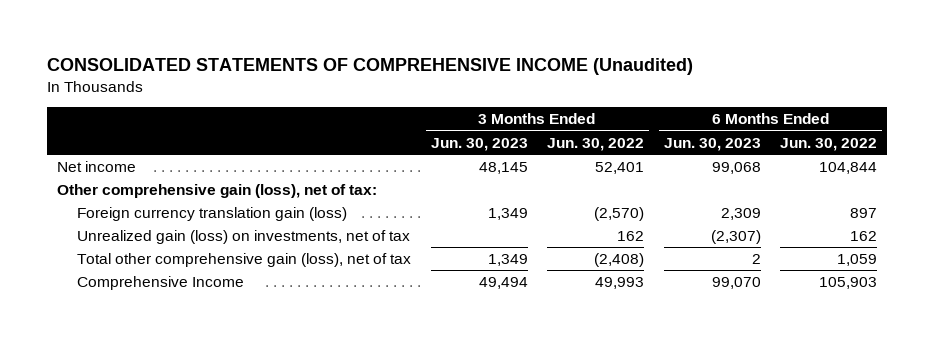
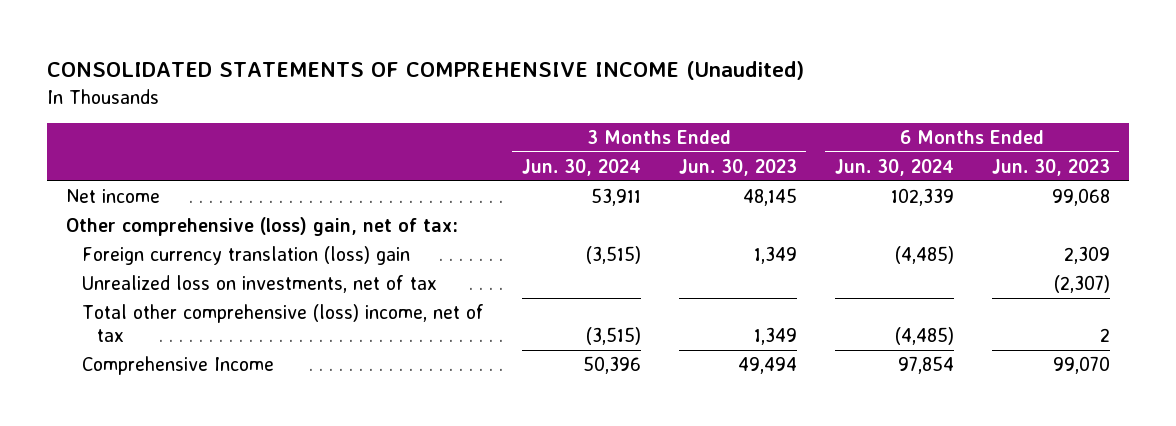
- | 3 Months Ended Jun. 30, 2023 | 3 Months Ended Jun. 30, 2022 | 6 Months Ended Jun. 30, 2023 | 6 Months Ended Jun. 30, 2022
+ | 3 Months Ended Jun. 30, 2024 | 3 Months Ended Jun. 30, 2023 | 6 Months Ended Jun. 30, 2024 | 6 Months Ended Jun. 30, 2023
- Other comprehensive gain (loss), net of tax:
- Foreign currency translation gain (loss) | 1,349 | (2,570) | 2,309 | 897
- Unrealized gain (loss) on investments, net of tax | | 162 | (2,307) | 162
- Total other comprehensive gain (loss), net of tax | 1,349 | (2,408) | 2 | 1,059
+ Other comprehensive (loss) gain, net of tax:
+ Foreign currency translation (loss) gain | (3,515) | 1,349 | (4,485) | 2,309
+ Unrealized loss on investments, net of tax | | | | (2,307)
+ Total other comprehensive (loss) income, net of tax | (3,515) | 1,349 | (4,485) | 2

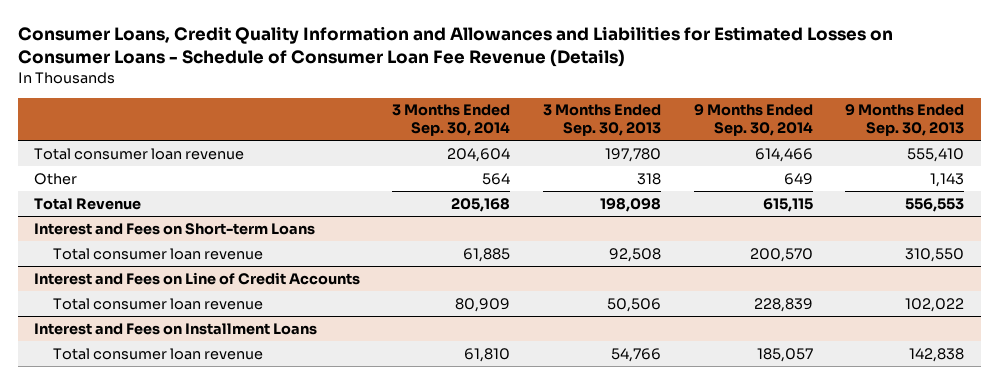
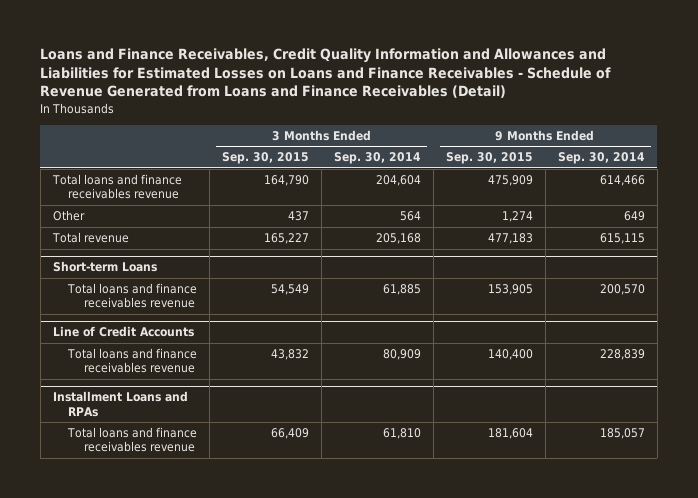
- Consumer Loans, Credit Quality Information and Allowances and Liabilities for Estimated Losses on Consumer Loans - Schedule of Consumer Loan Fee Revenue (Details)
+ Loans and Finance Receivables, Credit Quality Information and Allowances and Liabilities for Estimated Losses on Loans and Finance Receivables - Schedule of Revenue Generated from Loans and Finance Receivables (Detail)
- | 3 Months Ended Sep. 30, 2014 | 3 Months Ended Sep. 30, 2013 | 9 Months Ended Sep. 30, 2014 | 9 Months Ended Sep. 30, 2013
+ | 3 Months Ended Sep. 30, 2015 | 3 Months Ended Sep. 30, 2014 | 9 Months Ended Sep. 30, 2015 | 9 Months Ended Sep. 30, 2014
- Total consumer loan revenue | 204,604 | 197,780 | 614,466 | 555,410
+ Total loans and finance receivables revenue | 164,790 | 204,604 | 475,909 | 614,466
- Total Revenue | 205,168 | 198,098 | 615,115 | 556,553
- Interest and Fees on Short-term Loans
- Total consumer loan revenue | 61,885 | 92,508 | 200,570 | 310,550
- Interest and Fees on Line of Credit Accounts
- Total consumer loan revenue | 80,909 | 50,506 | 228,839 | 102,022
- Interest and Fees on Installment Loans
- Total consumer loan revenue | 61,810 | 54,766 | 185,057 | 142,838
+ Total revenue | 165,227 | 205,168 | 477,183 | 615,115
+ Short-term Loans
+ Total loans and finance receivables revenue | 54,549 | 61,885 | 153,905 | 200,570
+ Line of Credit Accounts
+ Total loans and finance receivables revenue | 43,832 | 80,909 | 140,400 | 228,839
+ Installment Loans and RPAs
+ Total loans and finance receivables revenue | 66,409 | 61,810 | 181,604 | 185,057

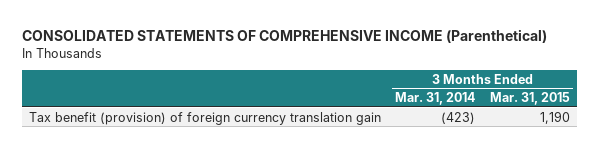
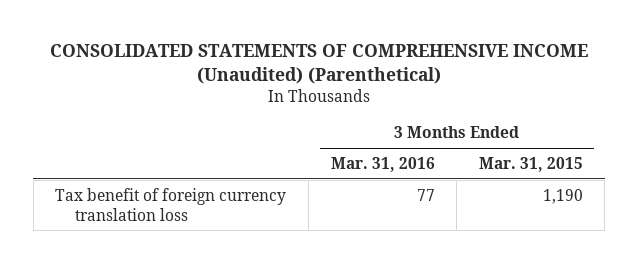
- CONSOLIDATED STATEMENTS OF COMPREHENSIVE INCOME (Parenthetical)
+ CONSOLIDATED STATEMENTS OF COMPREHENSIVE INCOME (Unaudited) (Parenthetical)
- | 3 Months Ended Mar. 31, 2014 | 3 Months Ended Mar. 31, 2015
+ | 3 Months Ended Mar. 31, 2016 | 3 Months Ended Mar. 31, 2015
- Tax benefit (provision) of foreign currency translation gain | (423) | 1,190
+ Tax benefit of foreign currency translation loss | 77 | 1,190

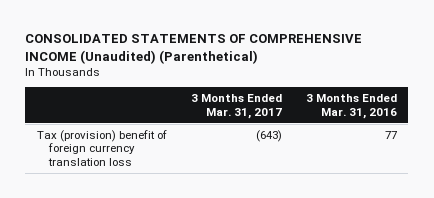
- | 3 Months Ended Mar. 31, 2016 | 3 Months Ended Mar. 31, 2015
+ | 3 Months Ended Mar. 31, 2017 | 3 Months Ended Mar. 31, 2016
- Tax benefit of foreign currency translation loss | 77 | 1,190
+ Tax (provision) benefit of foreign currency translation loss | (643) | 77

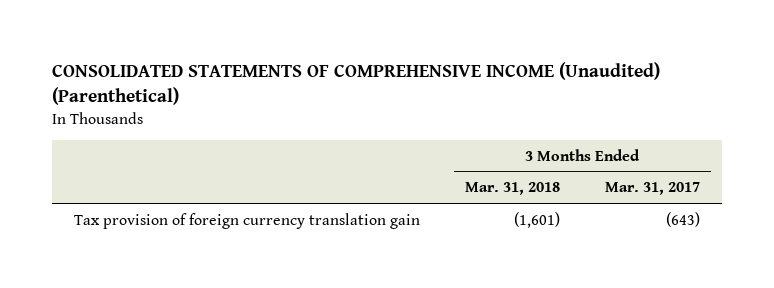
- | 3 Months Ended Mar. 31, 2017 | 3 Months Ended Mar. 31, 2016
+ | 3 Months Ended Mar. 31, 2018 | 3 Months Ended Mar. 31, 2017
- Tax (provision) benefit of foreign currency translation loss | (643) | 77
+ Tax provision of foreign currency translation gain | (1,601) | (643)

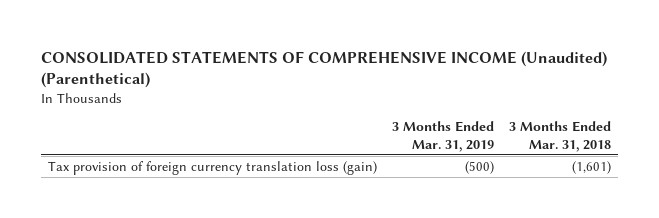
- | 3 Months Ended Mar. 31, 2018 | 3 Months Ended Mar. 31, 2017
+ | 3 Months Ended Mar. 31, 2019 | 3 Months Ended Mar. 31, 2018
- Tax provision of foreign currency translation gain | (1,601) | (643)
+ Tax provision of foreign currency translation loss (gain) | (500) | (1,601)

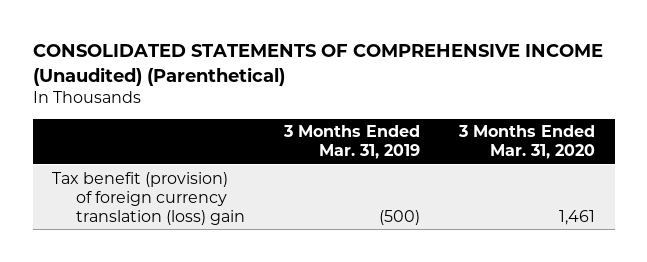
- | 3 Months Ended Mar. 31, 2019 | 3 Months Ended Mar. 31, 2018
+ | 3 Months Ended Mar. 31, 2019 | 3 Months Ended Mar. 31, 2020
- Tax provision of foreign currency translation loss (gain) | (500) | (1,601)
+ Tax benefit (provision) of foreign currency translation (loss) gain | (500) | 1,461

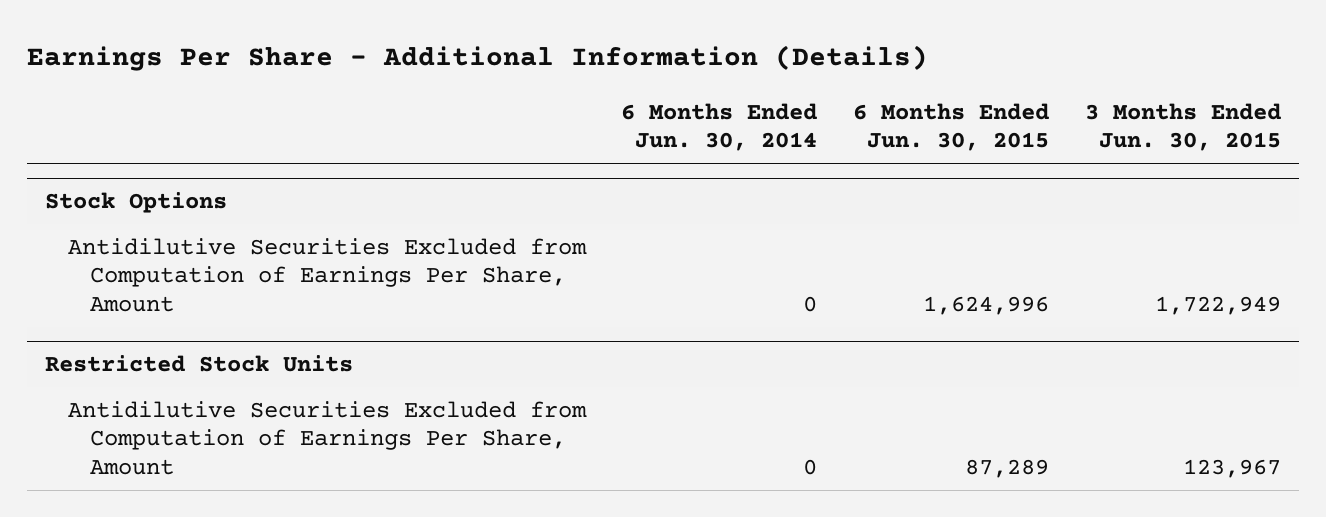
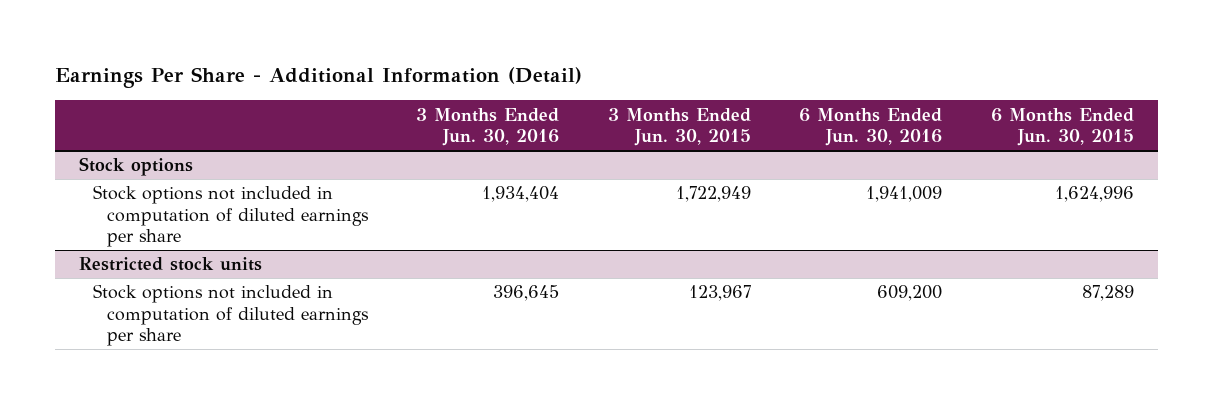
- Earnings Per Share - Additional Information (Details)
+ Earnings Per Share - Additional Information (Detail)
- | 6 Months Ended Jun. 30, 2014 | 6 Months Ended Jun. 30, 2015 | 3 Months Ended Jun. 30, 2015
+ | 3 Months Ended Jun. 30, 2016 | 3 Months Ended Jun. 30, 2015 | 6 Months Ended Jun. 30, 2016 | 6 Months Ended Jun. 30, 2015
- Stock Options
- Antidilutive Securities Excluded from Computation of Earnings Per Share, Amount | 0 | 1,624,996 | 1,722,949
- Restricted Stock Units
- Antidilutive Securities Excluded from Computation of Earnings Per Share, Amount | 0 | 87,289 | 123,967
+ Stock options
+ Stock options not included in computation of diluted earnings per share | 1,934,404 | 1,722,949 | 1,941,009 | 1,624,996
+ Restricted stock units
+ Stock options not included in computation of diluted earnings per share | 396,645 | 123,967 | 609,200 | 87,289

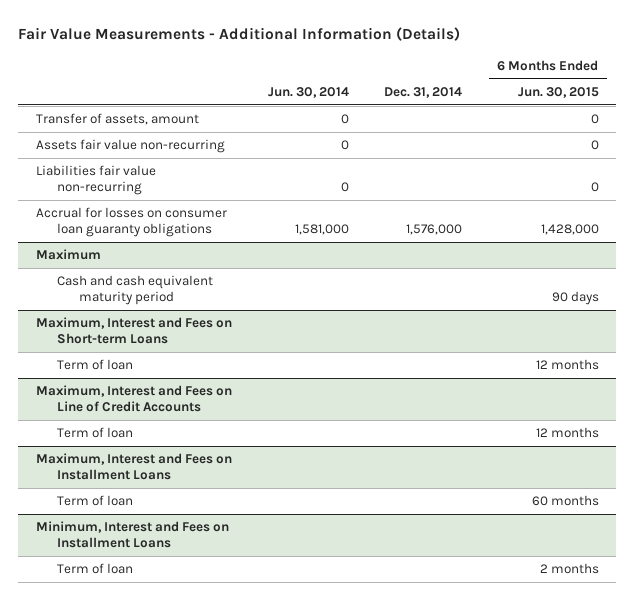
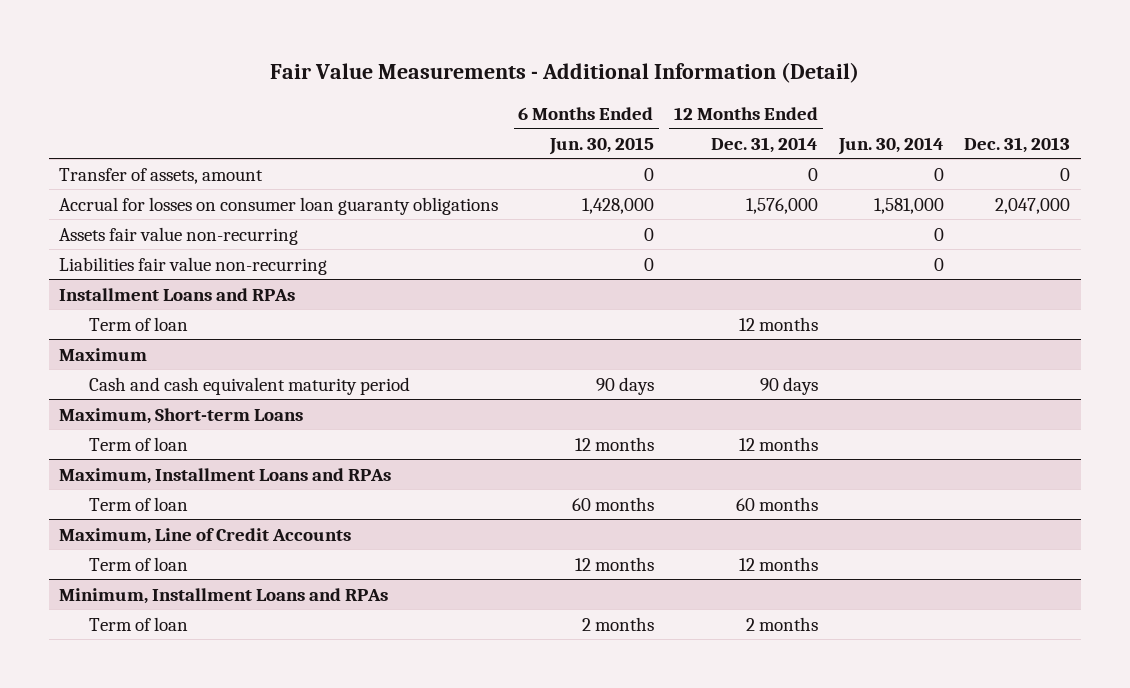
- Fair Value Measurements - Additional Information (Details)
+ Fair Value Measurements - Additional Information (Detail)
- | Jun. 30, 2014 | Dec. 31, 2014 | 6 Months Ended Jun. 30, 2015
+ | 6 Months Ended Jun. 30, 2015 | 12 Months Ended Dec. 31, 2014 | Jun. 30, 2014 | Dec. 31, 2013
moved up: Accrual for losses on consumer loan guaranty obligations | 1,428,000 | 1,576,000 | 1,581,000 | 2,047,000
+ Installment Loans and RPAs
+ Term of loan | | 12 months | |
- Maximum, Interest and Fees on Short-term Loans
- Term of loan | | | 12 months
- Maximum, Interest and Fees on Line of Credit Accounts
+ Maximum, Short-term Loans
- Maximum, Interest and Fees on Installment Loans
+ Maximum, Installment Loans and RPAs
- Minimum, Interest and Fees on Installment Loans
+ Maximum, Line of Credit Accounts
+ Term of loan | 12 months | 12 months | |
+ Minimum, Installment Loans and RPAs

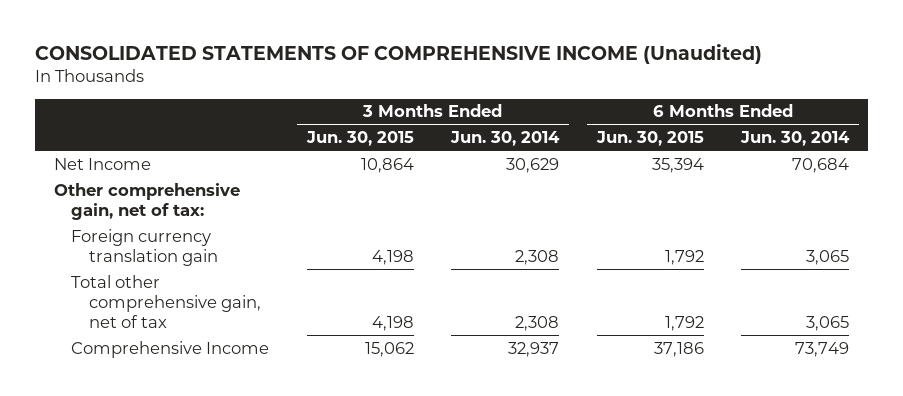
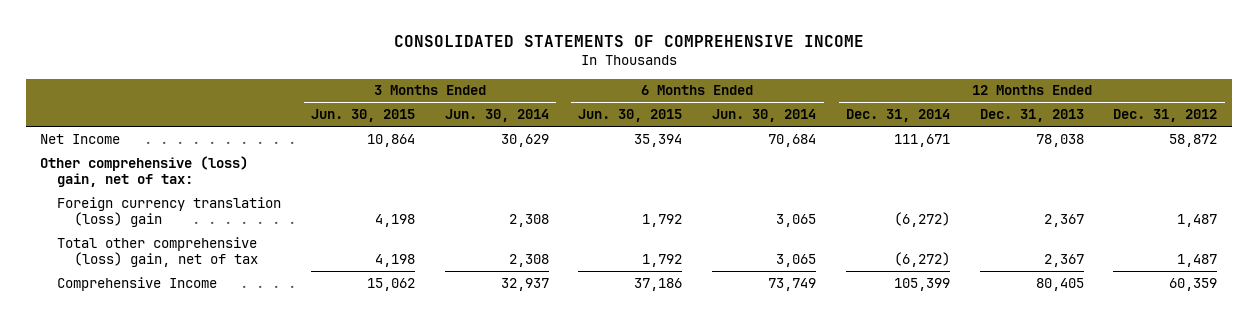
- CONSOLIDATED STATEMENTS OF COMPREHENSIVE INCOME (Unaudited)
+ CONSOLIDATED STATEMENTS OF COMPREHENSIVE INCOME
- | 3 Months Ended Jun. 30, 2015 | 3 Months Ended Jun. 30, 2014 | 6 Months Ended Jun. 30, 2015 | 6 Months Ended Jun. 30, 2014
+ | 3 Months Ended Jun. 30, 2015 | 3 Months Ended Jun. 30, 2014 | 6 Months Ended Jun. 30, 2015 | 6 Months Ended Jun. 30, 2014 | 12 Months Ended Dec. 31, 2014 | 12 Months Ended Dec. 31, 2013 | 12 Months Ended Dec. 31, 2012
- Other comprehensive gain, net of tax:
- Foreign currency translation gain | 4,198 | 2,308 | 1,792 | 3,065
- Total other comprehensive gain, net of tax | 4,198 | 2,308 | 1,792 | 3,065
+ Other comprehensive (loss) gain, net of tax:
+ Foreign currency translation (loss) gain | 4,198 | 2,308 | 1,792 | 3,065 | (6,272) | 2,367 | 1,487
+ Total other comprehensive (loss) gain, net of tax | 4,198 | 2,308 | 1,792 | 3,065 | (6,272) | 2,367 | 1,487

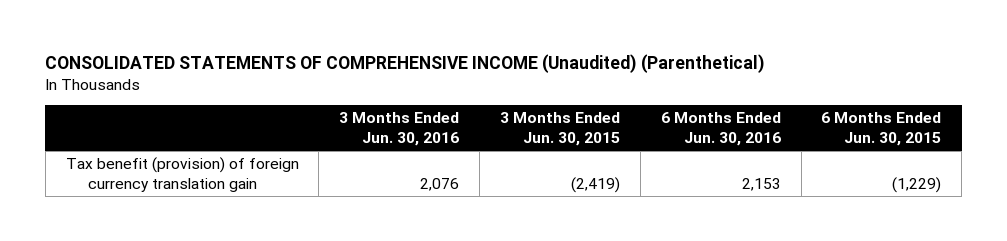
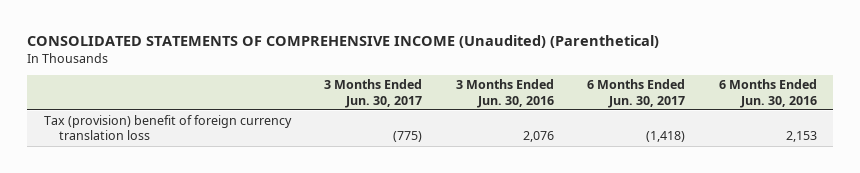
- | 3 Months Ended Jun. 30, 2016 | 3 Months Ended Jun. 30, 2015 | 6 Months Ended Jun. 30, 2016 | 6 Months Ended Jun. 30, 2015
+ | 3 Months Ended Jun. 30, 2017 | 3 Months Ended Jun. 30, 2016 | 6 Months Ended Jun. 30, 2017 | 6 Months Ended Jun. 30, 2016
- Tax benefit (provision) of foreign currency translation gain | 2,076 | (2,419) | 2,153 | (1,229)
+ Tax (provision) benefit of foreign currency translation loss | (775) | 2,076 | (1,418) | 2,153

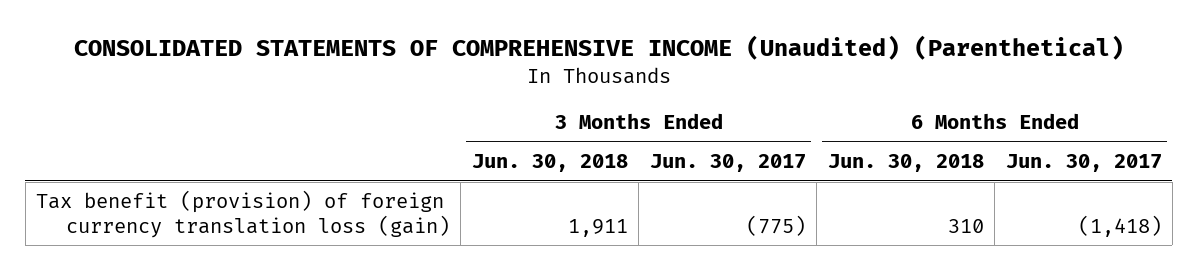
- | 3 Months Ended Jun. 30, 2017 | 3 Months Ended Jun. 30, 2016 | 6 Months Ended Jun. 30, 2017 | 6 Months Ended Jun. 30, 2016
+ | 3 Months Ended Jun. 30, 2018 | 3 Months Ended Jun. 30, 2017 | 6 Months Ended Jun. 30, 2018 | 6 Months Ended Jun. 30, 2017
- Tax (provision) benefit of foreign currency translation loss | (775) | 2,076 | (1,418) | 2,153
+ Tax benefit (provision) of foreign currency translation loss (gain) | 1,911 | (775) | 310 | (1,418)

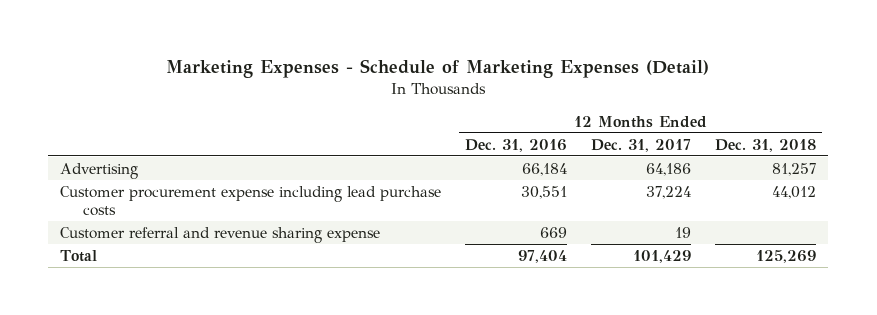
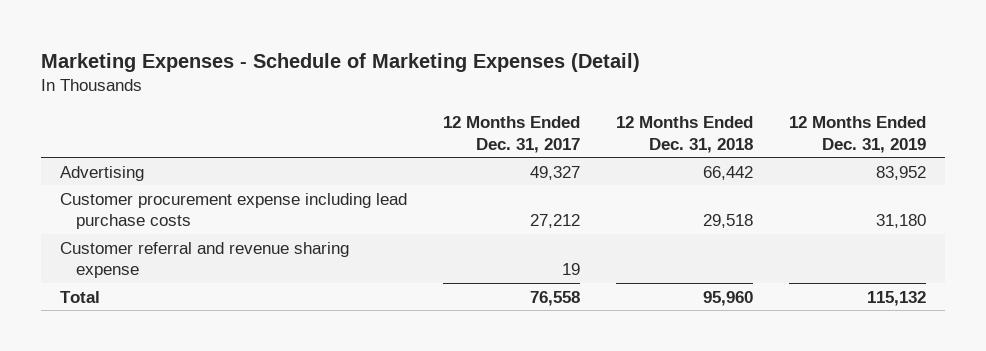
- | 12 Months Ended Dec. 31, 2016 | 12 Months Ended Dec. 31, 2017 | 12 Months Ended Dec. 31, 2018
+ | 12 Months Ended Dec. 31, 2017 | 12 Months Ended Dec. 31, 2018 | 12 Months Ended Dec. 31, 2019
- Advertising | 66,184 | 64,186 | 81,257
- Customer procurement expense including lead purchase costs | 30,551 | 37,224 | 44,012
+ Advertising | 49,327 | 66,442 | 83,952
+ Customer procurement expense including lead purchase costs | 27,212 | 29,518 | 31,180
- Total | 97,404 | 101,429 | 125,269
+ Total | 76,558 | 95,960 | 115,132

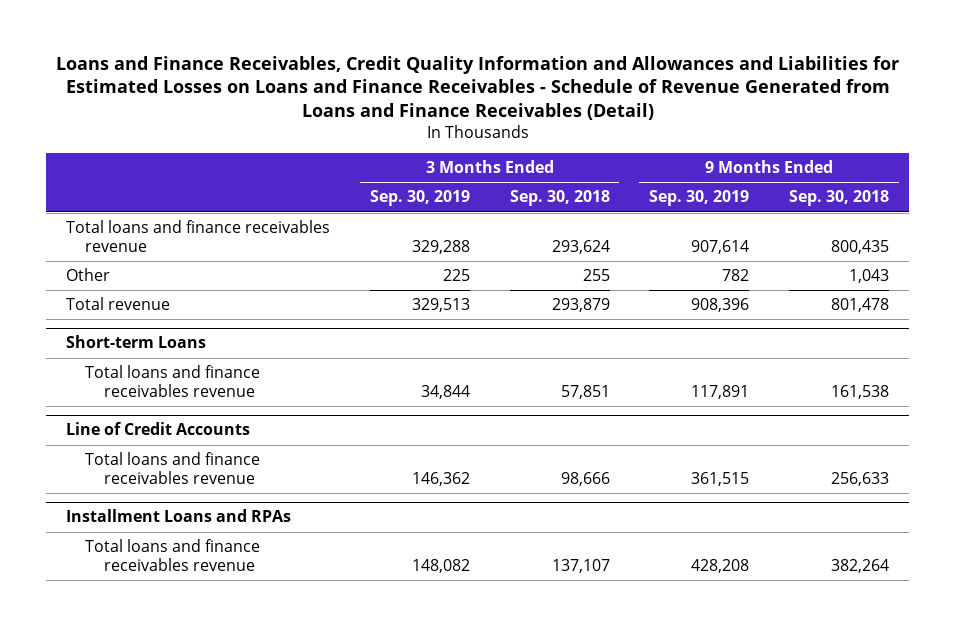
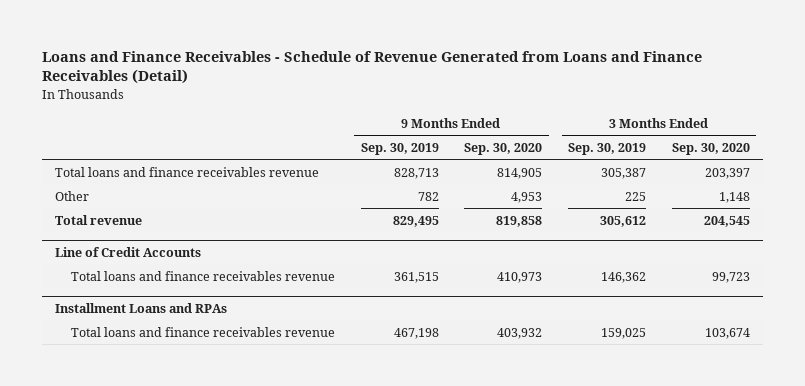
- Loans and Finance Receivables, Credit Quality Information and Allowances and Liabilities for Estimated Losses on Loans and Finance Receivables - Schedule of Revenue Generated from Loans and Finance Receivables (Detail)
+ Loans and Finance Receivables - Schedule of Revenue Generated from Loans and Finance Receivables (Detail)
- | 3 Months Ended Sep. 30, 2019 | 3 Months Ended Sep. 30, 2018 | 9 Months Ended Sep. 30, 2019 | 9 Months Ended Sep. 30, 2018
+ | 9 Months Ended Sep. 30, 2019 | 9 Months Ended Sep. 30, 2020 | 3 Months Ended Sep. 30, 2019 | 3 Months Ended Sep. 30, 2020
- Total loans and finance receivables revenue | 329,288 | 293,624 | 907,614 | 800,435
+ Total loans and finance receivables revenue | 828,713 | 814,905 | 305,387 | 203,397
- Total revenue | 329,513 | 293,879 | 908,396 | 801,478
- Short-term Loans
- Total loans and finance receivables revenue | 34,844 | 57,851 | 117,891 | 161,538
+ Total revenue | 829,495 | 819,858 | 305,612 | 204,545
@ Installment Loans and RPAs
- Total loans and finance receivables revenue | 148,082 | 137,107 | 428,208 | 382,264
+ Total loans and finance receivables revenue | 467,198 | 403,932 | 159,025 | 103,674

